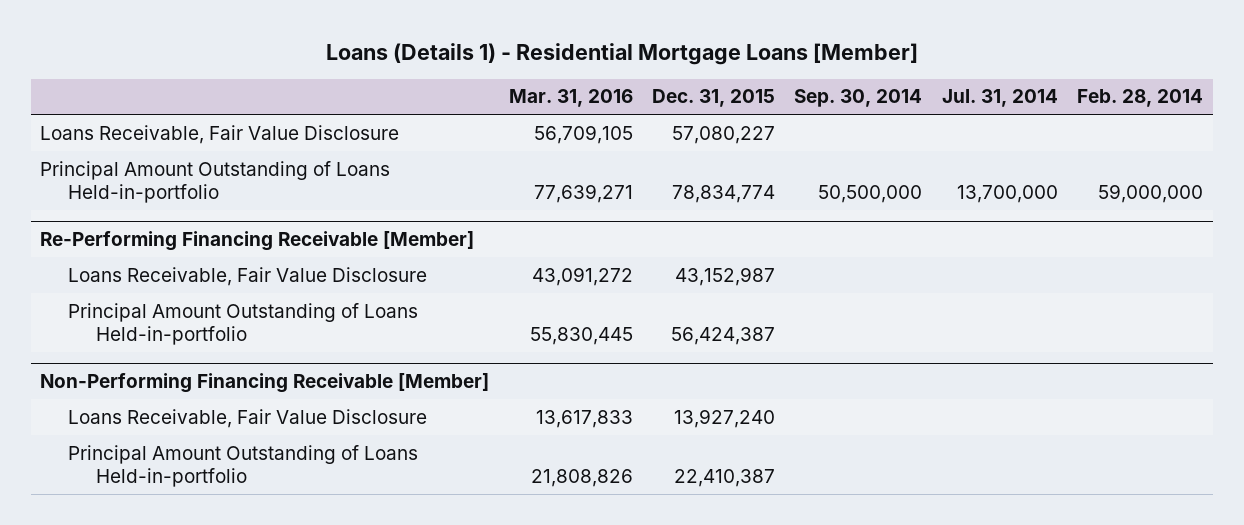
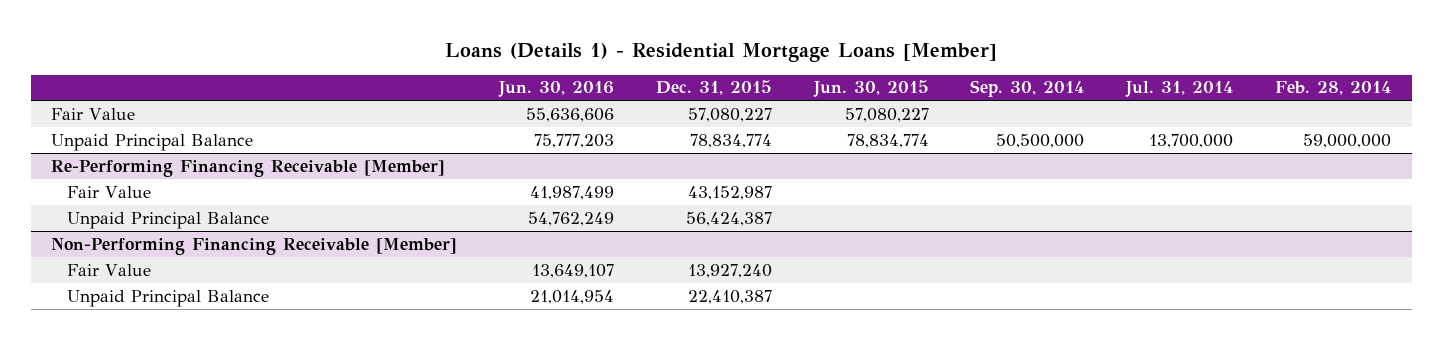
- | Mar. 31, 2016 | Dec. 31, 2015 | Sep. 30, 2014 | Jul. 31, 2014 | Feb. 28, 2014
+ | Jun. 30, 2016 | Dec. 31, 2015 | Jun. 30, 2015 | Sep. 30, 2014 | Jul. 31, 2014 | Feb. 28, 2014
- Loans Receivable, Fair Value Disclosure | 56,709,105 | 57,080,227 | | |
- Principal Amount Outstanding of Loans Held-in-portfolio | 77,639,271 | 78,834,774 | 50,500,000 | 13,700,000 | 59,000,000
+ Fair Value | 55,636,606 | 57,080,227 | 57,080,227 | | |
+ Unpaid Principal Balance | 75,777,203 | 78,834,774 | 78,834,774 | 50,500,000 | 13,700,000 | 59,000,000
@ Re-Performing Financing Receivable [Member]
- Loans Receivable, Fair Value Disclosure | 43,091,272 | 43,152,987 | | |
- Principal Amount Outstanding of Loans Held-in-portfolio | 55,830,445 | 56,424,387 | | |
+ Fair Value | 41,987,499 | 43,152,987 | | | |
+ Unpaid Principal Balance | 54,762,249 | 56,424,387 | | | |
@ Non-Performing Financing Receivable [Member]
- Loans Receivable, Fair Value Disclosure | 13,617,833 | 13,927,240 | | |
- Principal Amount Outstanding of Loans Held-in-portfolio | 21,808,826 | 22,410,387 | | |
+ Fair Value | 13,649,107 | 13,927,240 | | | |
+ Unpaid Principal Balance | 21,014,954 | 22,410,387 | | | |

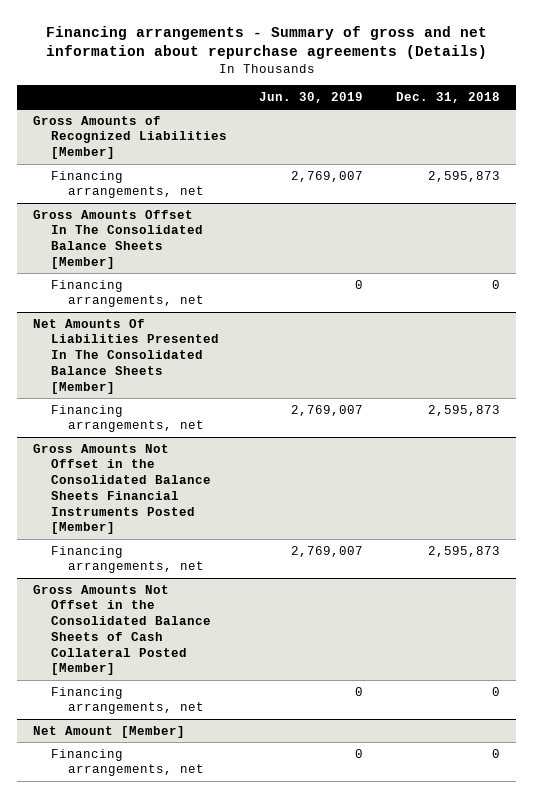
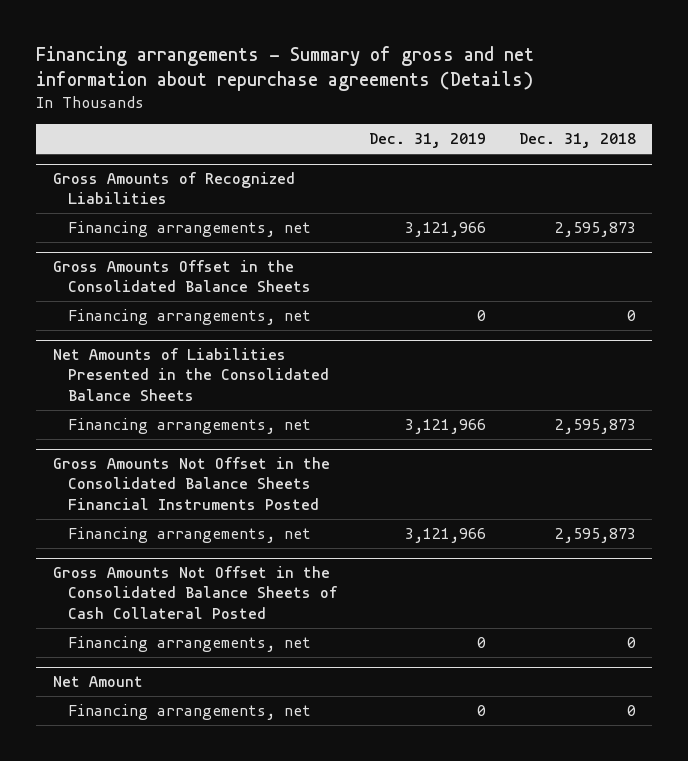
- | Jun. 30, 2019 | Dec. 31, 2018
+ | Dec. 31, 2019 | Dec. 31, 2018
- Gross Amounts of Recognized Liabilities [Member]
+ Gross Amounts of Recognized Liabilities
- Gross Amounts Offset In The Consolidated Balance Sheets [Member]
+ Gross Amounts Offset in the Consolidated Balance Sheets
- Net Amounts Of Liabilities Presented In The Consolidated Balance Sheets [Member]
+ Net Amounts of Liabilities Presented in the Consolidated Balance Sheets
- Gross Amounts Not Offset in the Consolidated Balance Sheets Financial Instruments Posted [Member]
+ Gross Amounts Not Offset in the Consolidated Balance Sheets Financial Instruments Posted
- Gross Amounts Not Offset in the Consolidated Balance Sheets of Cash Collateral Posted [Member]
+ Gross Amounts Not Offset in the Consolidated Balance Sheets of Cash Collateral Posted
- Net Amount [Member]
+ Net Amount

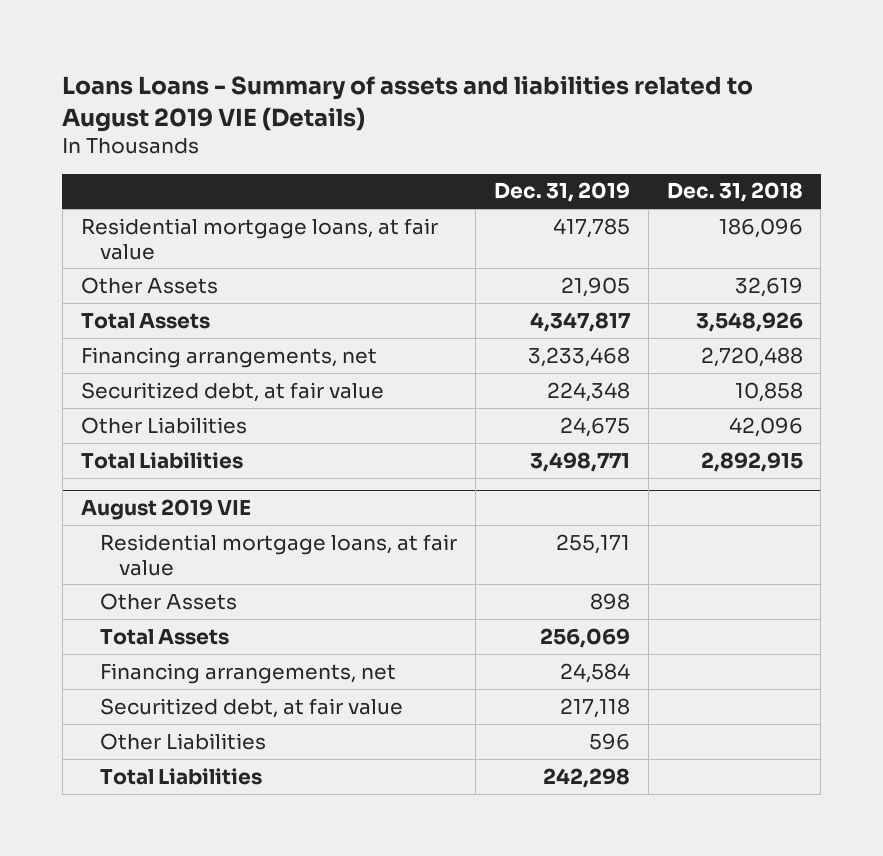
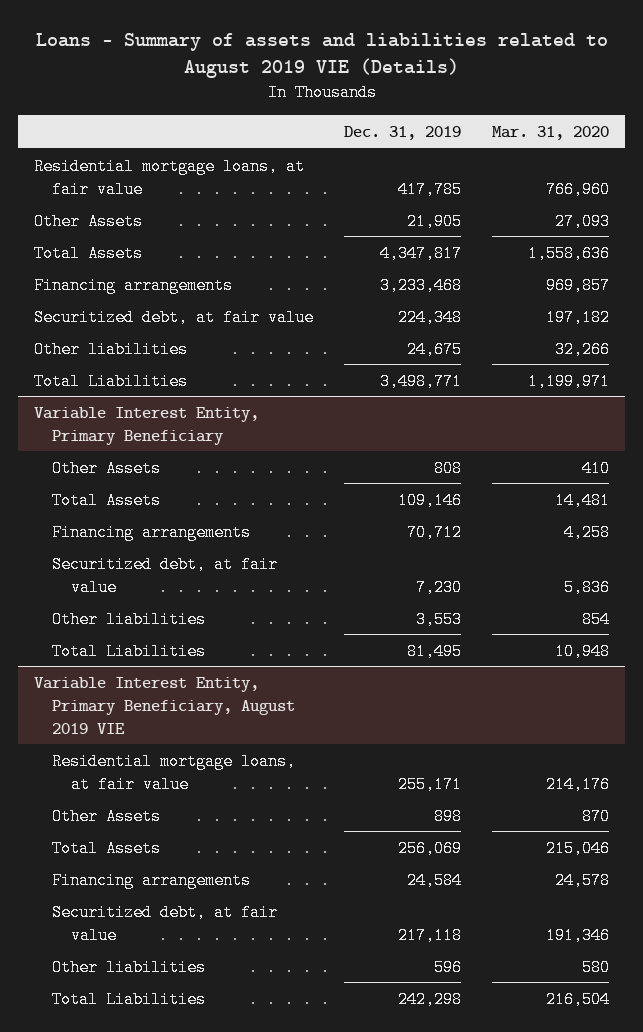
- Loans Loans - Summary of assets and liabilities related to August 2019 VIE (Details)
+ Loans - Summary of assets and liabilities related to August 2019 VIE (Details)
- | Dec. 31, 2019 | Dec. 31, 2018
+ | Dec. 31, 2019 | Mar. 31, 2020
- Financing arrangements, net | 3,233,468 | 2,720,488
+ Financing arrangements | 3,233,468 | 969,857
- Other Liabilities | 24,675 | 42,096
+ Other liabilities | 24,675 | 32,266
- August 2019 VIE
+ Variable Interest Entity, Primary Beneficiary
+ Other Assets | 808 | 410
+ Total Assets | 109,146 | 14,481
+ Financing arrangements | 70,712 | 4,258
+ Securitized debt, at fair value | 7,230 | 5,836
+ Other liabilities | 3,553 | 854
+ Total Liabilities | 81,495 | 10,948
+ Variable Interest Entity, Primary Beneficiary, August 2019 VIE
- Financing arrangements, net | 24,584 |
+ Financing arrangements | 24,584 | 24,578
- Other Liabilities | 596 |
+ Other liabilities | 596 | 580

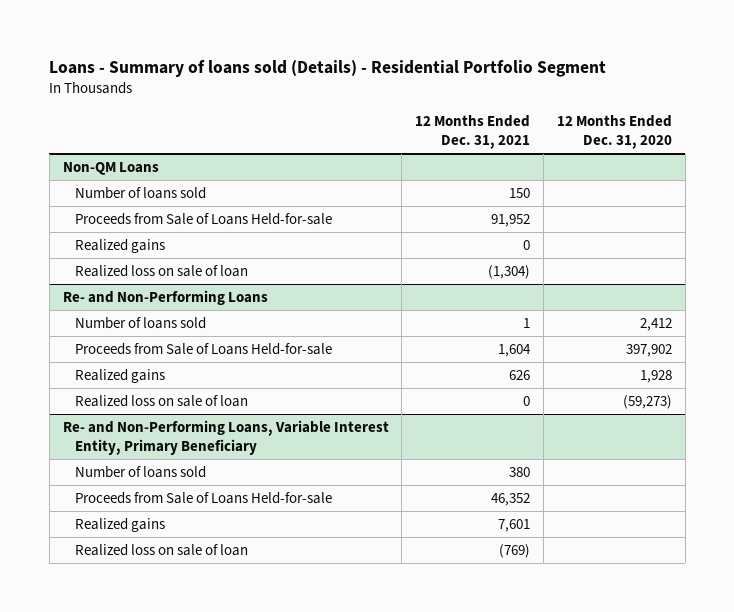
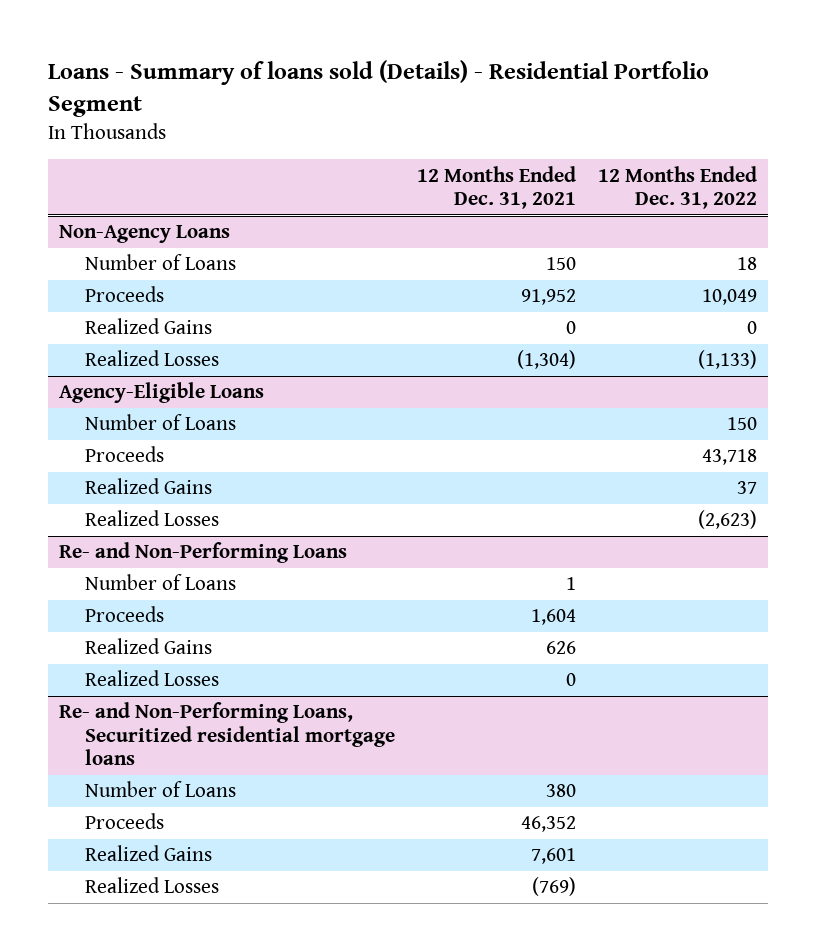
- | 12 Months Ended Dec. 31, 2021 | 12 Months Ended Dec. 31, 2020
+ | 12 Months Ended Dec. 31, 2021 | 12 Months Ended Dec. 31, 2022
- Non-QM Loans
- Number of loans sold | 150 |
- Proceeds from Sale of Loans Held-for-sale | 91,952 |
- Realized gains | 0 |
- Realized loss on sale of loan | (1,304) |
+ Non-Agency Loans
+ Number of Loans | 150 | 18
+ Proceeds | 91,952 | 10,049
+ Realized Gains | 0 | 0
+ Realized Losses | (1,304) | (1,133)
+ Agency-Eligible Loans
+ Number of Loans | | 150
+ Proceeds | | 43,718
+ Realized Gains | | 37
+ Realized Losses | | (2,623)
@ Re- and Non-Performing Loans
- Number of loans sold | 1 | 2,412
- Proceeds from Sale of Loans Held-for-sale | 1,604 | 397,902
- Realized gains | 626 | 1,928
- Realized loss on sale of loan | 0 | (59,273)
- Re- and Non-Performing Loans, Variable Interest Entity, Primary Beneficiary
- Number of loans sold | 380 |
- Proceeds from Sale of Loans Held-for-sale | 46,352 |
- Realized gains | 7,601 |
- Realized loss on sale of loan | (769) |
@ Re- and Non-Performing Loans
+ Number of Loans | 1 |
+ Proceeds | 1,604 |
+ Realized Gains | 626 |
+ Realized Losses | 0 |
+ Re- and Non-Performing Loans, Securitized residential mortgage loans
+ Number of Loans | 380 |
+ Proceeds | 46,352 |
+ Realized Gains | 7,601 |
+ Realized Losses | (769) |

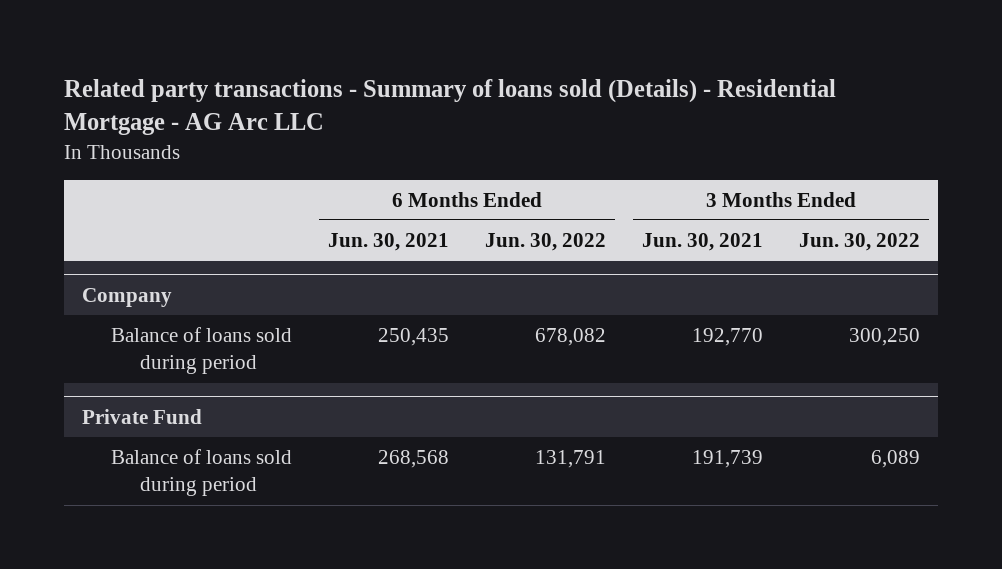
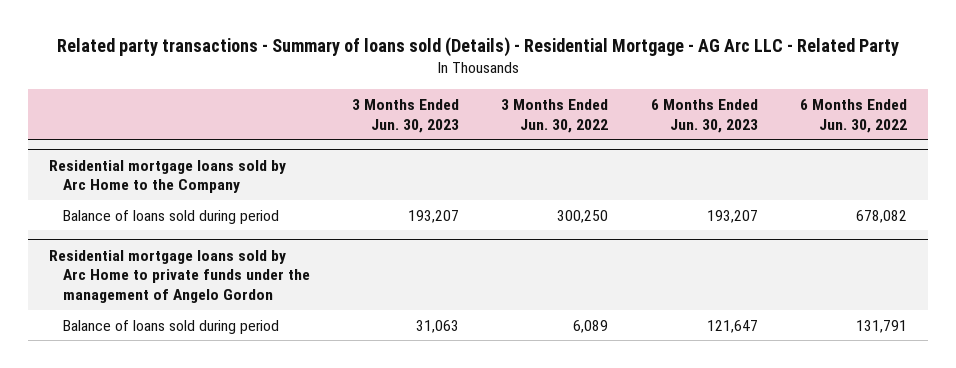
- Related party transactions - Summary of loans sold (Details) - Residential Mortgage - AG Arc LLC
+ Related party transactions - Summary of loans sold (Details) - Residential Mortgage - AG Arc LLC - Related Party
- | 6 Months Ended Jun. 30, 2021 | 6 Months Ended Jun. 30, 2022 | 3 Months Ended Jun. 30, 2021 | 3 Months Ended Jun. 30, 2022
+ | 3 Months Ended Jun. 30, 2023 | 3 Months Ended Jun. 30, 2022 | 6 Months Ended Jun. 30, 2023 | 6 Months Ended Jun. 30, 2022
- Company
+ Residential mortgage loans sold by Arc Home to the Company
- Private Fund
+ Residential mortgage loans sold by Arc Home to private funds under the management of Angelo Gordon

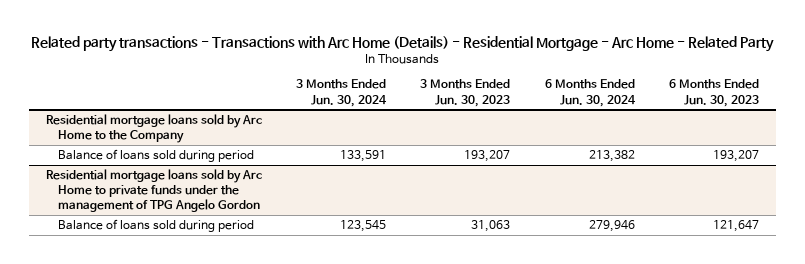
- Related party transactions - Summary of loans sold (Details) - Residential Mortgage - AG Arc LLC - Related Party
+ Related party transactions - Transactions with Arc Home (Details) - Residential Mortgage - Arc Home - Related Party
- | 3 Months Ended Jun. 30, 2023 | 3 Months Ended Jun. 30, 2022 | 6 Months Ended Jun. 30, 2023 | 6 Months Ended Jun. 30, 2022
+ | 3 Months Ended Jun. 30, 2024 | 3 Months Ended Jun. 30, 2023 | 6 Months Ended Jun. 30, 2024 | 6 Months Ended Jun. 30, 2023
- Residential mortgage loans sold by Arc Home to private funds under the management of Angelo Gordon
+ Residential mortgage loans sold by Arc Home to private funds under the management of TPG Angelo Gordon

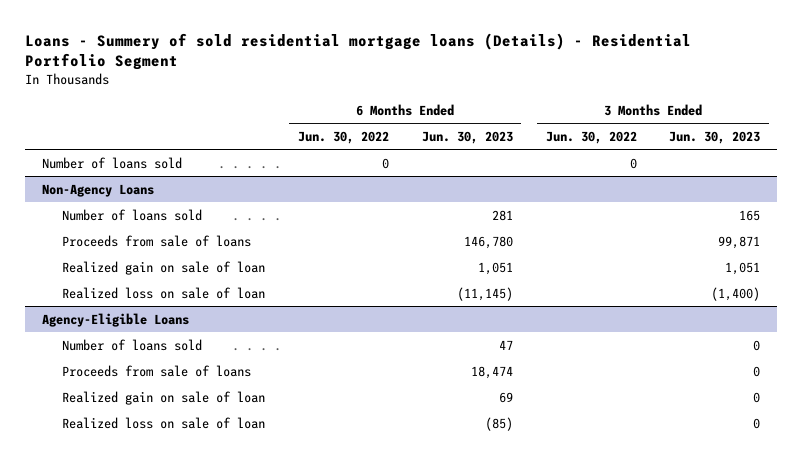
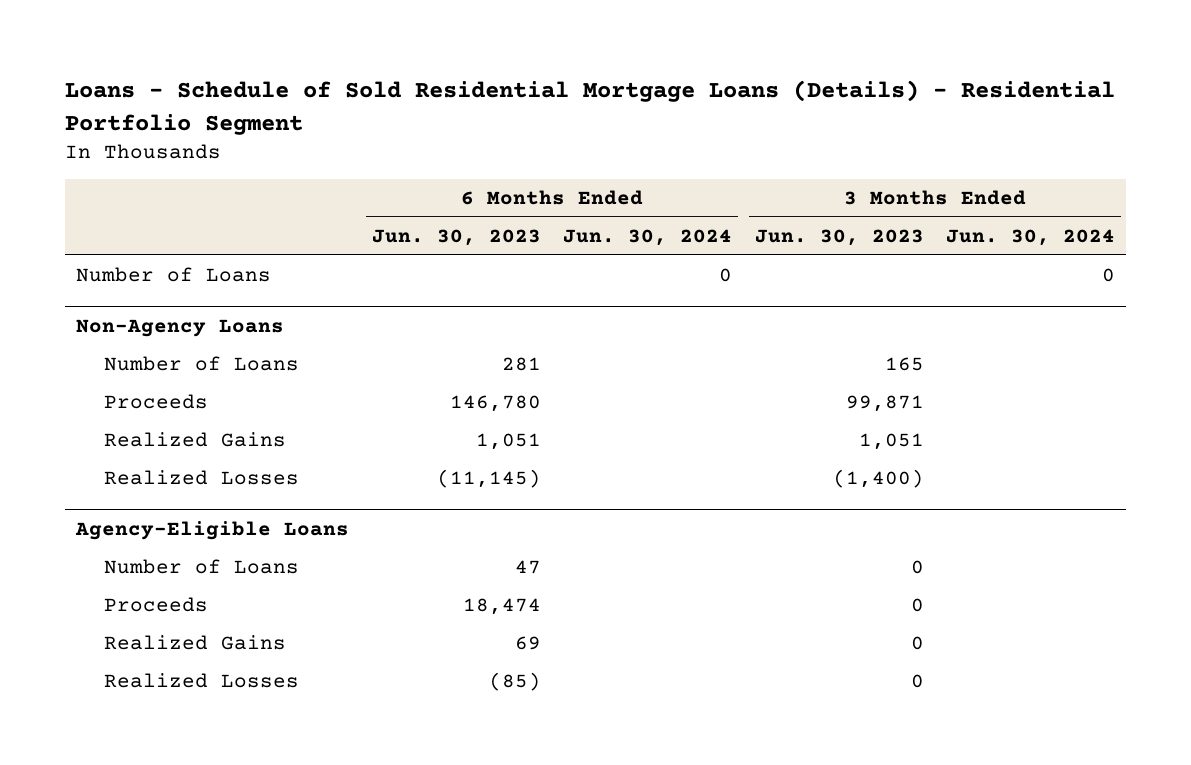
- Loans - Summery of sold residential mortgage loans (Details) - Residential Portfolio Segment
+ Loans - Schedule of Sold Residential Mortgage Loans (Details) - Residential Portfolio Segment
- | 6 Months Ended Jun. 30, 2022 | 6 Months Ended Jun. 30, 2023 | 3 Months Ended Jun. 30, 2022 | 3 Months Ended Jun. 30, 2023
+ | 6 Months Ended Jun. 30, 2023 | 6 Months Ended Jun. 30, 2024 | 3 Months Ended Jun. 30, 2023 | 3 Months Ended Jun. 30, 2024
- Number of loans sold | 0 | | 0 |
+ Number of Loans | | 0 | | 0
@ Non-Agency Loans
- Number of loans sold | | 281 | | 165
- Proceeds from sale of loans | | 146,780 | | 99,871
- Realized gain on sale of loan | | 1,051 | | 1,051
- Realized loss on sale of loan | | (11,145) | | (1,400)
+ Number of Loans | 281 | | 165 |
+ Proceeds | 146,780 | | 99,871 |
+ Realized Gains | 1,051 | | 1,051 |
+ Realized Losses | (11,145) | | (1,400) |
@ Agency-Eligible Loans
- Number of loans sold | | 47 | | 0
- Proceeds from sale of loans | | 18,474 | | 0
- Realized gain on sale of loan | | 69 | | 0
- Realized loss on sale of loan | | (85) | | 0
+ Number of Loans | 47 | | 0 |
+ Proceeds | 18,474 | | 0 |
+ Realized Gains | 69 | | 0 |
+ Realized Losses | (85) | | 0 |

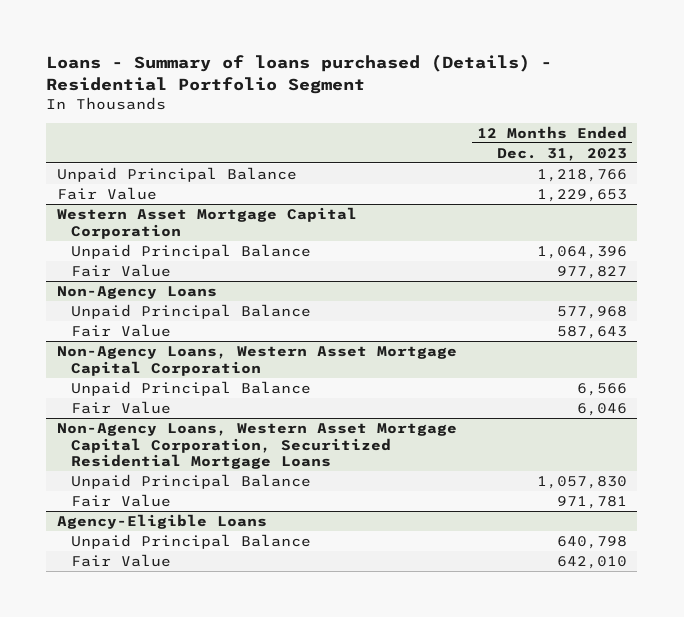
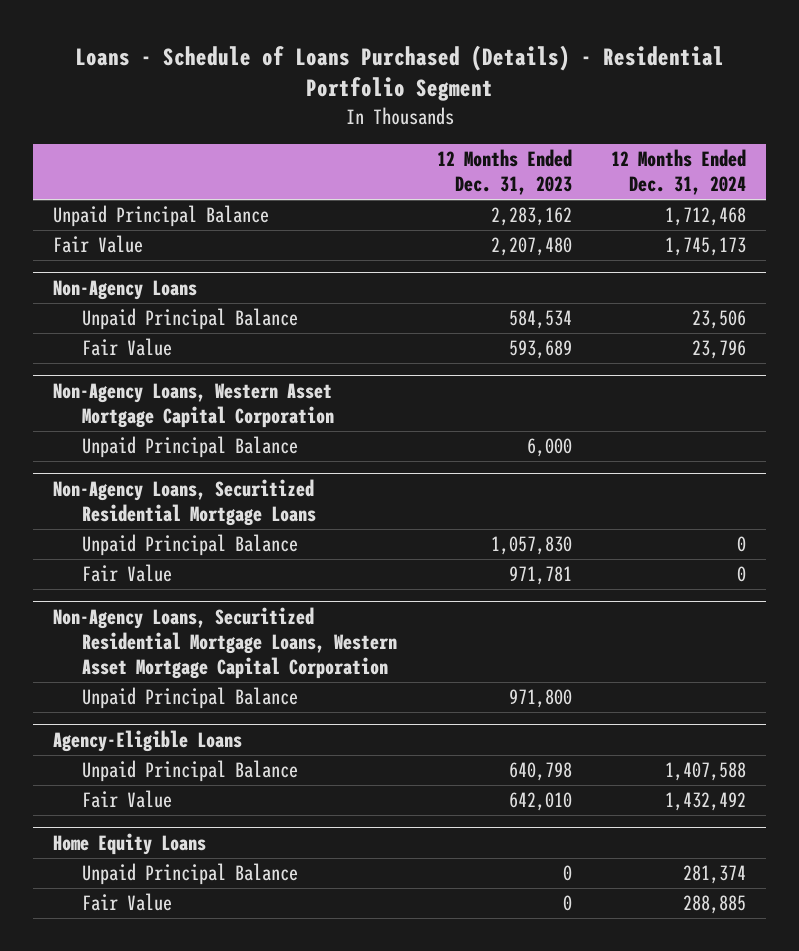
- Loans - Summary of loans purchased (Details) - Residential Portfolio Segment
+ Loans - Schedule of Loans Purchased (Details) - Residential Portfolio Segment
- | 12 Months Ended Dec. 31, 2023
+ | 12 Months Ended Dec. 31, 2023 | 12 Months Ended Dec. 31, 2024
- Unpaid Principal Balance | 1,218,766
- Fair Value | 1,229,653
- Western Asset Mortgage Capital Corporation
- Unpaid Principal Balance | 1,064,396
- Fair Value | 977,827
+ Unpaid Principal Balance | 2,283,162 | 1,712,468
+ Fair Value | 2,207,480 | 1,745,173
@ Non-Agency Loans
- Unpaid Principal Balance | 577,968
- Fair Value | 587,643
+ Unpaid Principal Balance | 584,534 | 23,506
+ Fair Value | 593,689 | 23,796
@ Non-Agency Loans, Western Asset Mortgage Capital Corporation
- Unpaid Principal Balance | 6,566
- Fair Value | 6,046
- Non-Agency Loans, Western Asset Mortgage Capital Corporation, Securitized Residential Mortgage Loans
@ Non-Agency Loans, Western Asset Mortgage Capital Corporation
+ Unpaid Principal Balance | 6,000 |
+ Non-Agency Loans, Securitized Residential Mortgage Loans
+ Non-Agency Loans, Securitized Residential Mortgage Loans, Western Asset Mortgage Capital Corporation
+ Unpaid Principal Balance | 971,800 |
+ Home Equity Loans
+ Unpaid Principal Balance | 0 | 281,374
+ Fair Value | 0 | 288,885

